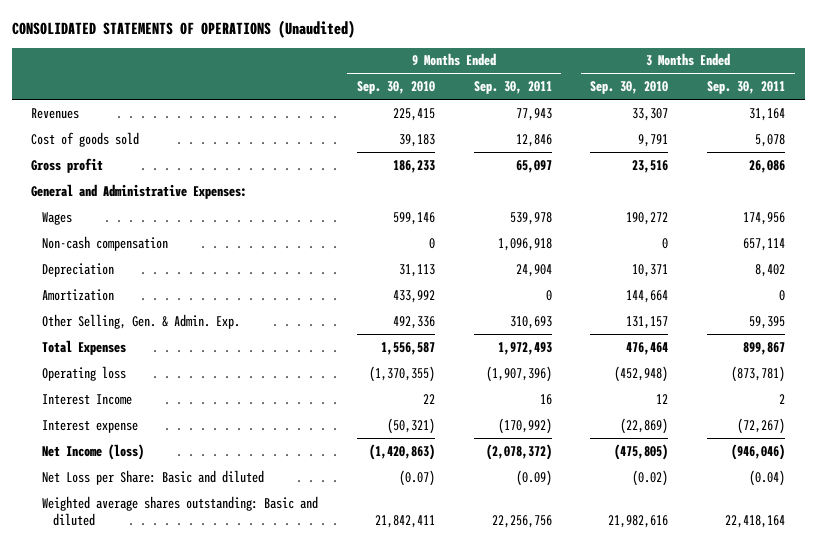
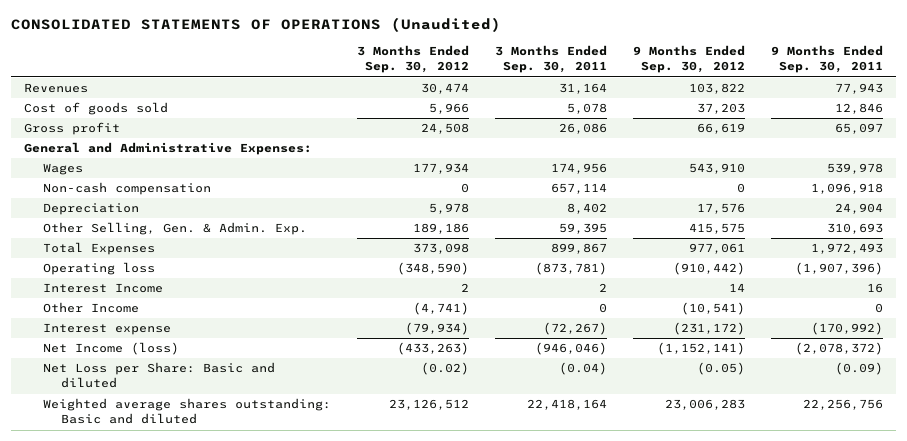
- | 9 Months Ended Sep. 30, 2010 | 9 Months Ended Sep. 30, 2011 | 3 Months Ended Sep. 30, 2010 | 3 Months Ended Sep. 30, 2011
+ | 3 Months Ended Sep. 30, 2012 | 3 Months Ended Sep. 30, 2011 | 9 Months Ended Sep. 30, 2012 | 9 Months Ended Sep. 30, 2011
- Amortization | 433,992 | 0 | 144,664 | 0
+ Other Income | (4,741) | 0 | (10,541) | 0

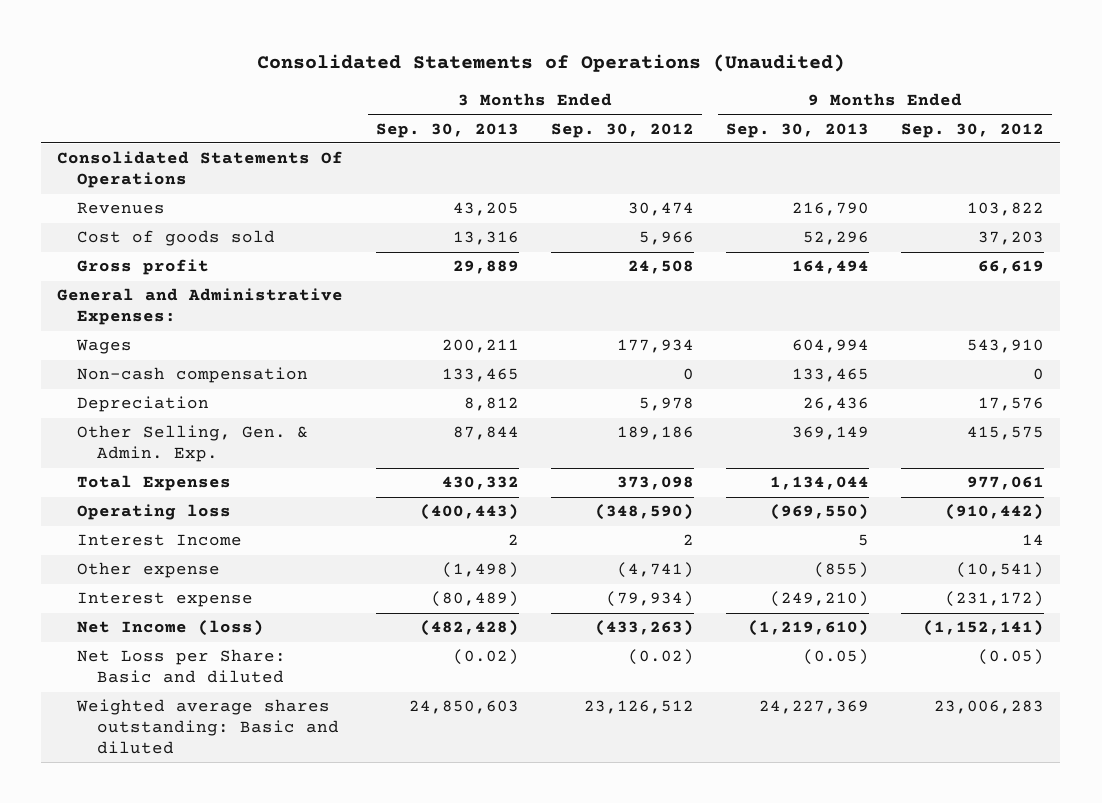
- CONSOLIDATED STATEMENTS OF OPERATIONS (Unaudited)
+ Consolidated Statements of Operations (Unaudited)
- | 3 Months Ended Sep. 30, 2012 | 3 Months Ended Sep. 30, 2011 | 9 Months Ended Sep. 30, 2012 | 9 Months Ended Sep. 30, 2011
+ | 3 Months Ended Sep. 30, 2013 | 3 Months Ended Sep. 30, 2012 | 9 Months Ended Sep. 30, 2013 | 9 Months Ended Sep. 30, 2012
+ Consolidated Statements Of Operations
- Other Income | (4,741) | 0 | (10,541) | 0
+ Other expense | (1,498) | (4,741) | (855) | (10,541)

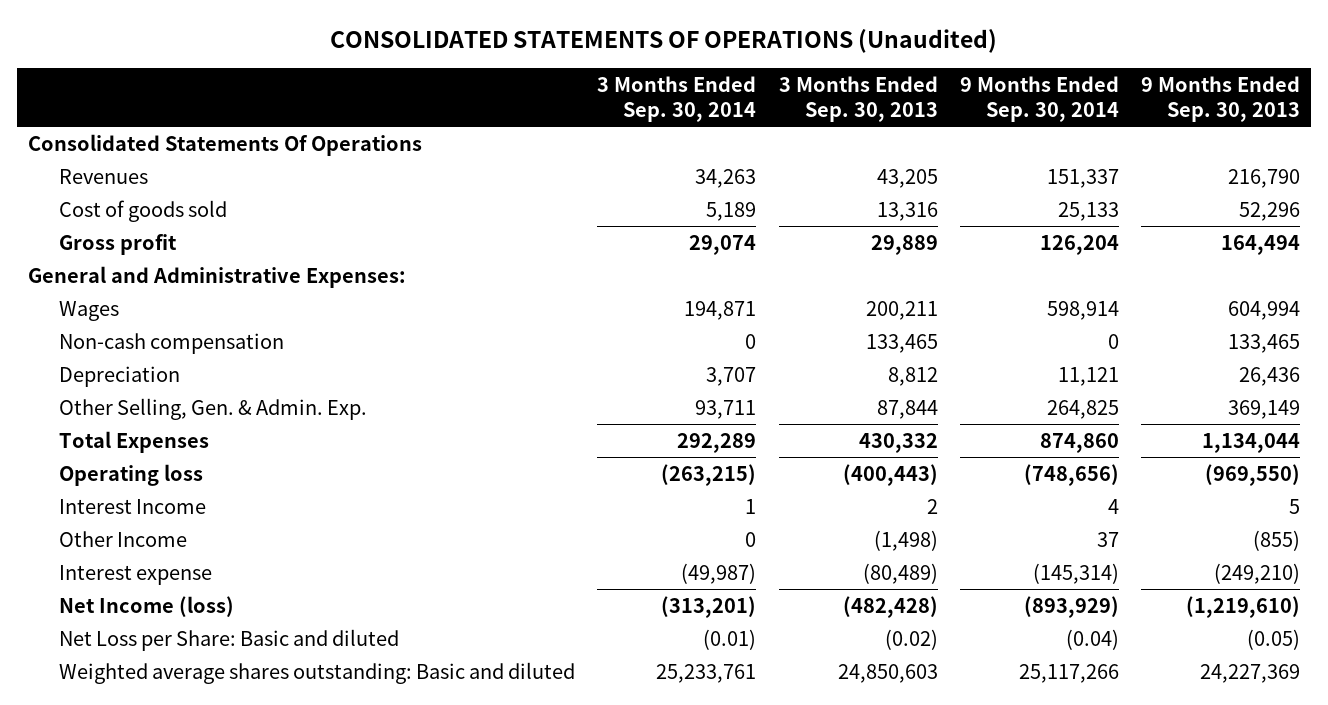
- Consolidated Statements of Operations (Unaudited)
+ CONSOLIDATED STATEMENTS OF OPERATIONS (Unaudited)
- | 3 Months Ended Sep. 30, 2013 | 3 Months Ended Sep. 30, 2012 | 9 Months Ended Sep. 30, 2013 | 9 Months Ended Sep. 30, 2012
+ | 3 Months Ended Sep. 30, 2014 | 3 Months Ended Sep. 30, 2013 | 9 Months Ended Sep. 30, 2014 | 9 Months Ended Sep. 30, 2013
- Other expense | (1,498) | (4,741) | (855) | (10,541)
+ Other Income | 0 | (1,498) | 37 | (855)

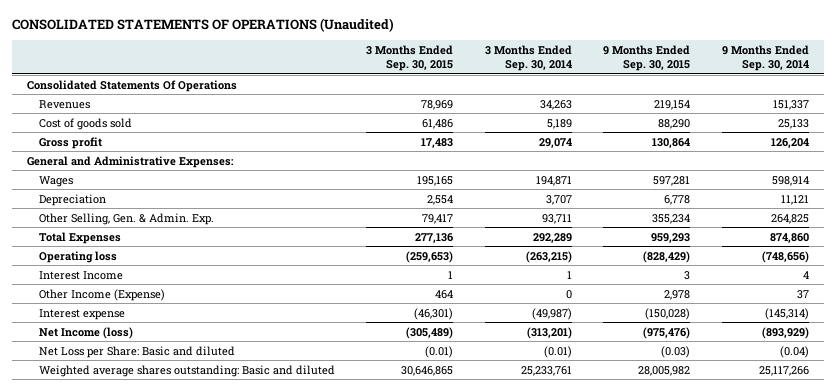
- | 3 Months Ended Sep. 30, 2014 | 3 Months Ended Sep. 30, 2013 | 9 Months Ended Sep. 30, 2014 | 9 Months Ended Sep. 30, 2013
+ | 3 Months Ended Sep. 30, 2015 | 3 Months Ended Sep. 30, 2014 | 9 Months Ended Sep. 30, 2015 | 9 Months Ended Sep. 30, 2014
- Non-cash compensation | 0 | 133,465 | 0 | 133,465
- Other Income | 0 | (1,498) | 37 | (855)
+ Other Income (Expense) | 464 | 0 | 2,978 | 37

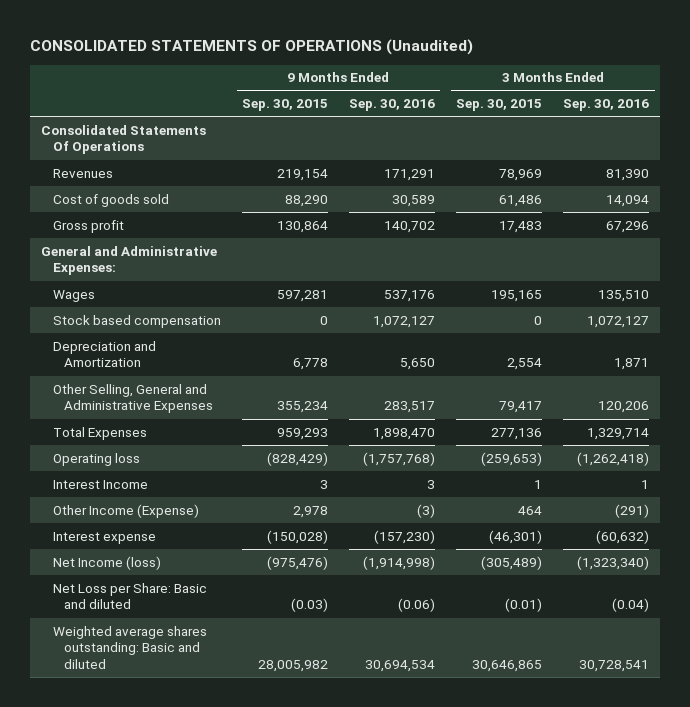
- | 3 Months Ended Sep. 30, 2015 | 3 Months Ended Sep. 30, 2014 | 9 Months Ended Sep. 30, 2015 | 9 Months Ended Sep. 30, 2014
+ | 9 Months Ended Sep. 30, 2015 | 9 Months Ended Sep. 30, 2016 | 3 Months Ended Sep. 30, 2015 | 3 Months Ended Sep. 30, 2016
- Depreciation | 2,554 | 3,707 | 6,778 | 11,121
- Other Selling, Gen. & Admin. Exp. | 79,417 | 93,711 | 355,234 | 264,825
+ Stock based compensation | 0 | 1,072,127 | 0 | 1,072,127
+ Depreciation and Amortization | 6,778 | 5,650 | 2,554 | 1,871
+ Other Selling, General and Administrative Expenses | 355,234 | 283,517 | 79,417 | 120,206

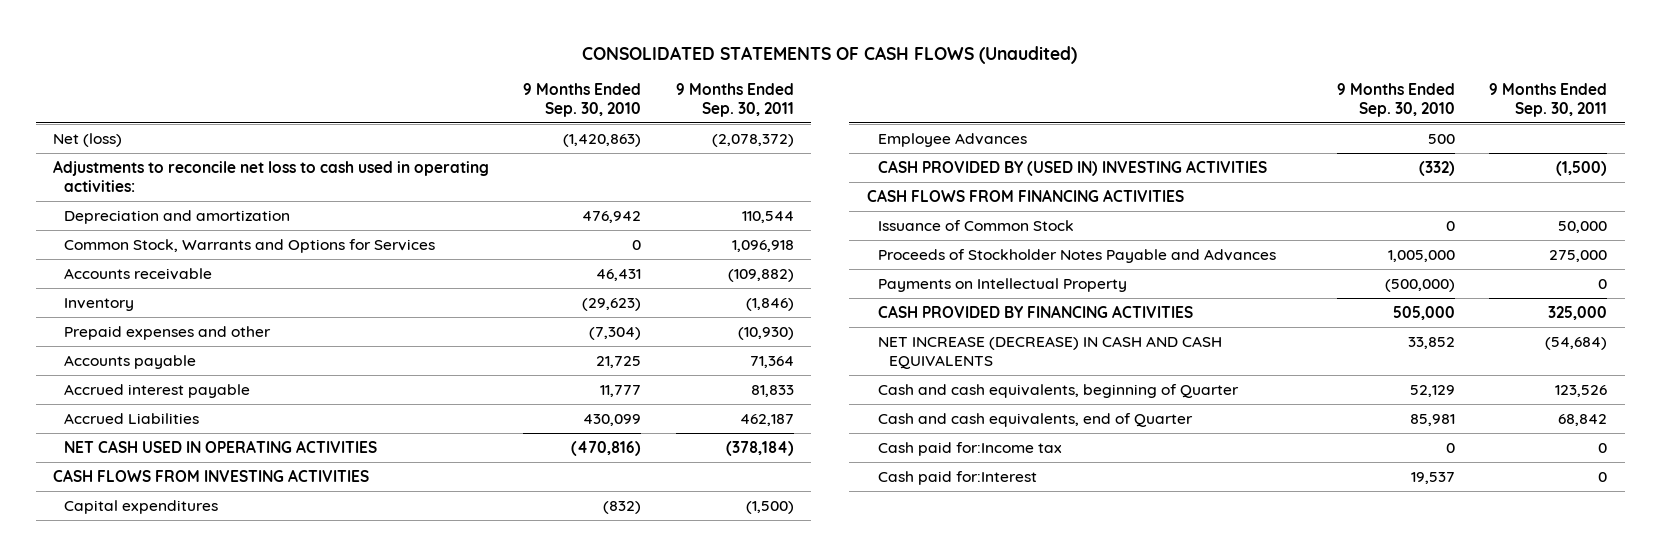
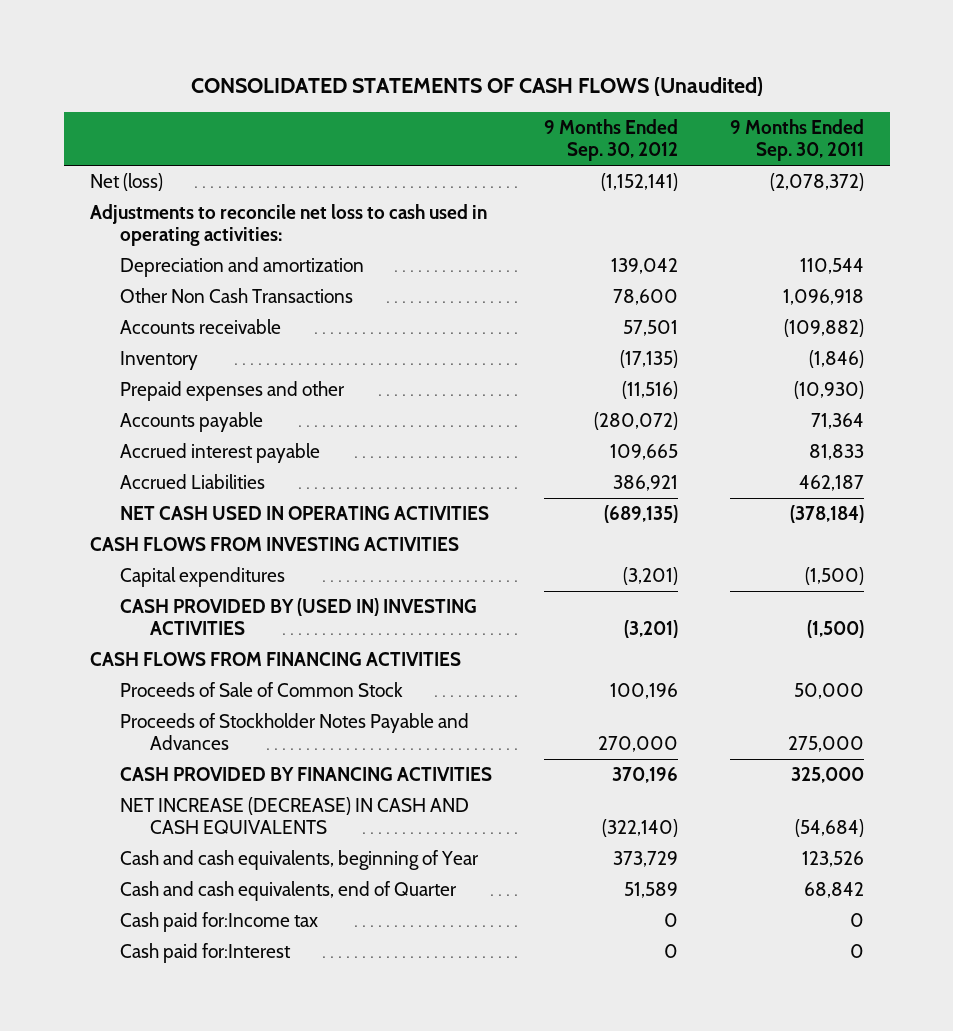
- | 9 Months Ended Sep. 30, 2010 | 9 Months Ended Sep. 30, 2011
+ | 9 Months Ended Sep. 30, 2012 | 9 Months Ended Sep. 30, 2011
- Common Stock, Warrants and Options for Services | 0 | 1,096,918
+ Other Non Cash Transactions | 78,600 | 1,096,918
- Employee Advances | 500 |
- Issuance of Common Stock | 0 | 50,000
+ Proceeds of Sale of Common Stock | 100,196 | 50,000
- Payments on Intellectual Property | (500,000) | 0
- Cash and cash equivalents, beginning of Quarter | 52,129 | 123,526
+ Cash and cash equivalents, beginning of Year | 373,729 | 123,526

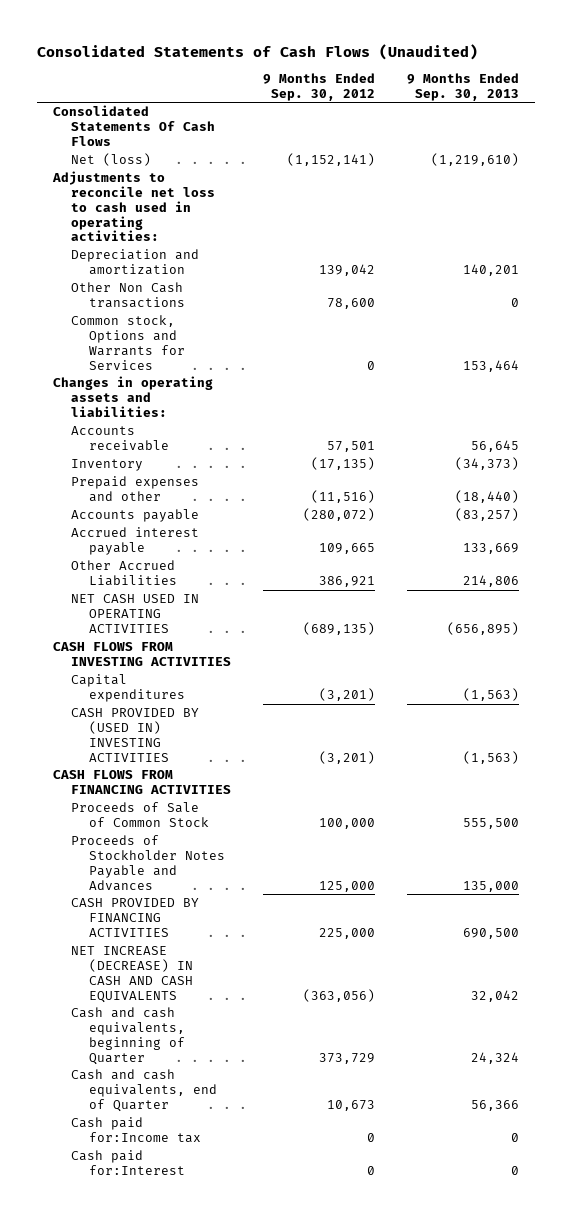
- CONSOLIDATED STATEMENTS OF CASH FLOWS (Unaudited)
+ Consolidated Statements of Cash Flows (Unaudited)
- | 9 Months Ended Sep. 30, 2012 | 9 Months Ended Sep. 30, 2011
+ | 9 Months Ended Sep. 30, 2012 | 9 Months Ended Sep. 30, 2013
+ Consolidated Statements Of Cash Flows
- Other Non Cash Transactions | 78,600 | 1,096,918
+ Other Non Cash transactions | 78,600 | 0
+ Common stock, Options and Warrants for Services | 0 | 153,464
+ Changes in operating assets and liabilities:
- Accrued Liabilities | 386,921 | 462,187
+ Other Accrued Liabilities | 386,921 | 214,806
- Proceeds of Sale of Common Stock | 100,196 | 50,000
- Proceeds of Stockholder Notes Payable and Advances | 270,000 | 275,000
- CASH PROVIDED BY FINANCING ACTIVITIES | 370,196 | 325,000
- NET INCREASE (DECREASE) IN CASH AND CASH EQUIVALENTS | (322,140) | (54,684)
- Cash and cash equivalents, beginning of Year | 373,729 | 123,526
- Cash and cash equivalents, end of Quarter | 51,589 | 68,842
+ Proceeds of Sale of Common Stock | 100,000 | 555,500
+ Proceeds of Stockholder Notes Payable and Advances | 125,000 | 135,000
+ CASH PROVIDED BY FINANCING ACTIVITIES | 225,000 | 690,500
+ NET INCREASE (DECREASE) IN CASH AND CASH EQUIVALENTS | (363,056) | 32,042
+ Cash and cash equivalents, beginning of Quarter | 373,729 | 24,324
+ Cash and cash equivalents, end of Quarter | 10,673 | 56,366

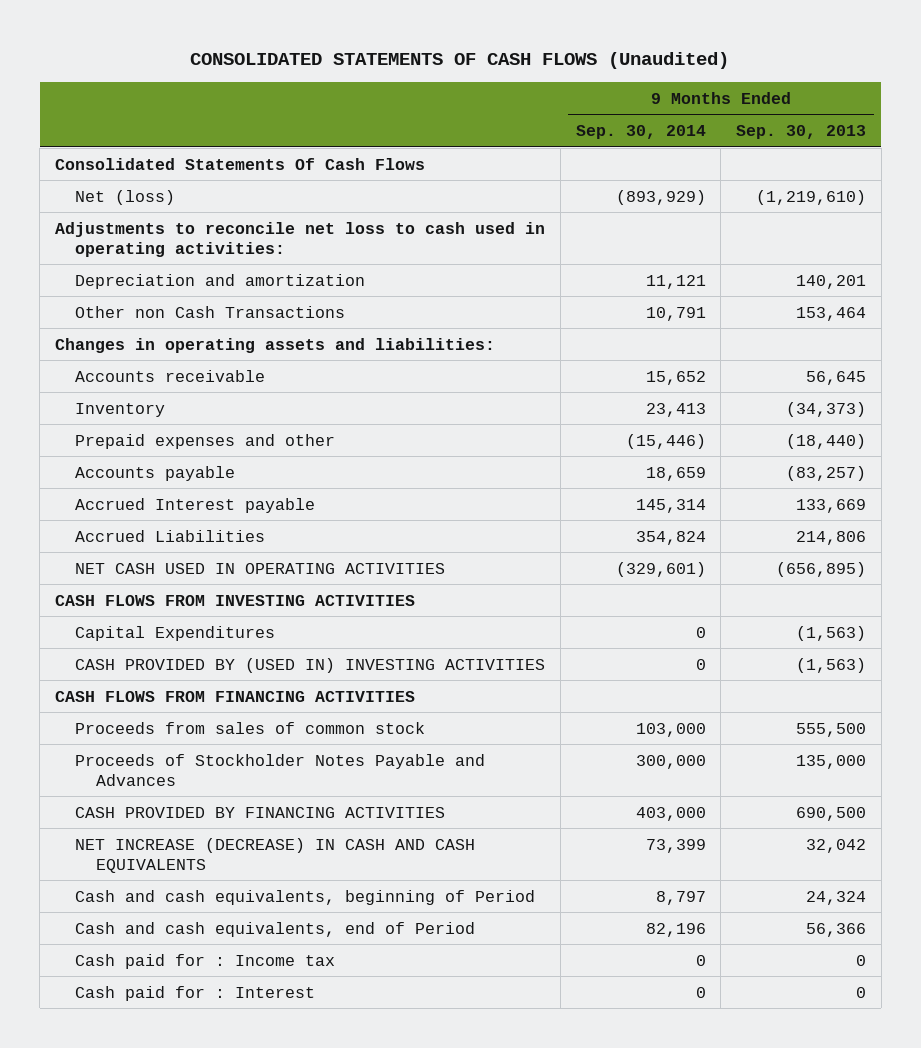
- Consolidated Statements of Cash Flows (Unaudited)
+ CONSOLIDATED STATEMENTS OF CASH FLOWS (Unaudited)
- | 9 Months Ended Sep. 30, 2012 | 9 Months Ended Sep. 30, 2013
+ | 9 Months Ended Sep. 30, 2014 | 9 Months Ended Sep. 30, 2013
- Other Non Cash transactions | 78,600 | 0
- Common stock, Options and Warrants for Services | 0 | 153,464
+ Other non Cash Transactions | 10,791 | 153,464
- Accrued interest payable | 109,665 | 133,669
- Other Accrued Liabilities | 386,921 | 214,806
+ Accrued Interest payable | 145,314 | 133,669
+ Accrued Liabilities | 354,824 | 214,806
- Capital expenditures | (3,201) | (1,563)
+ Capital Expenditures | 0 | (1,563)
- Proceeds of Sale of Common Stock | 100,000 | 555,500
+ Proceeds from sales of common stock | 103,000 | 555,500
- Cash and cash equivalents, beginning of Quarter | 373,729 | 24,324
- Cash and cash equivalents, end of Quarter | 10,673 | 56,366
- Cash paid for:Income tax | 0 | 0
- Cash paid for:Interest | 0 | 0
+ Cash and cash equivalents, beginning of Period | 8,797 | 24,324
+ Cash and cash equivalents, end of Period | 82,196 | 56,366
+ Cash paid for : Income tax | 0 | 0
+ Cash paid for : Interest | 0 | 0

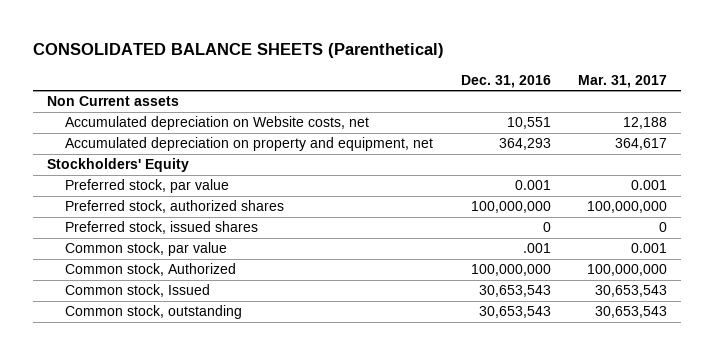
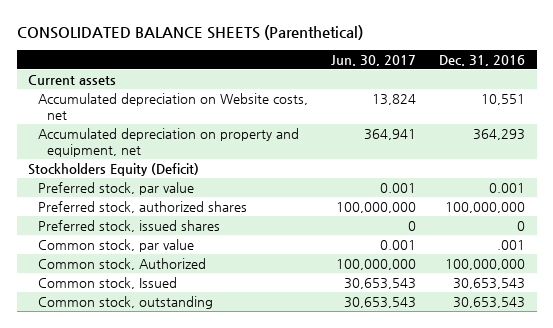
- | Dec. 31, 2016 | Mar. 31, 2017
+ | Jun. 30, 2017 | Dec. 31, 2016
- Non Current assets
+ Current assets
- Stockholders' Equity
+ Stockholders Equity (Deficit)

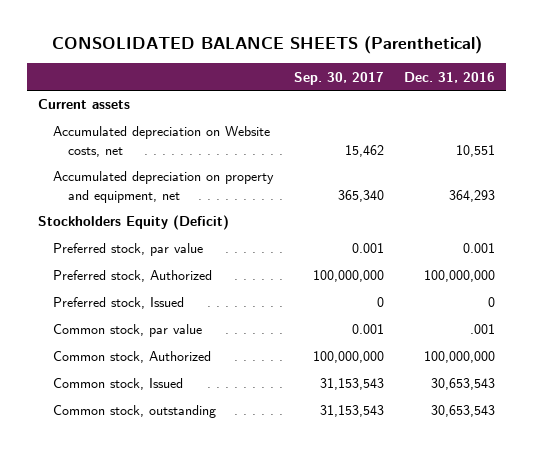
- | Jun. 30, 2017 | Dec. 31, 2016
+ | Sep. 30, 2017 | Dec. 31, 2016
- Preferred stock, authorized shares | 100,000,000 | 100,000,000
- Preferred stock, issued shares | 0 | 0
+ Preferred stock, Authorized | 100,000,000 | 100,000,000
+ Preferred stock, Issued | 0 | 0

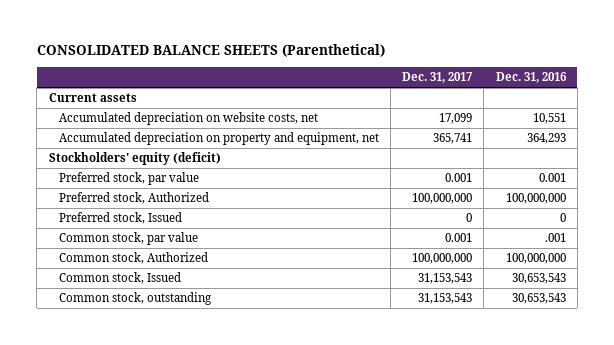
- | Sep. 30, 2017 | Dec. 31, 2016
+ | Dec. 31, 2017 | Dec. 31, 2016
- Accumulated depreciation on Website costs, net | 15,462 | 10,551
+ Accumulated depreciation on website costs, net | 17,099 | 10,551
- Stockholders Equity (Deficit)
+ Stockholders' equity (deficit)

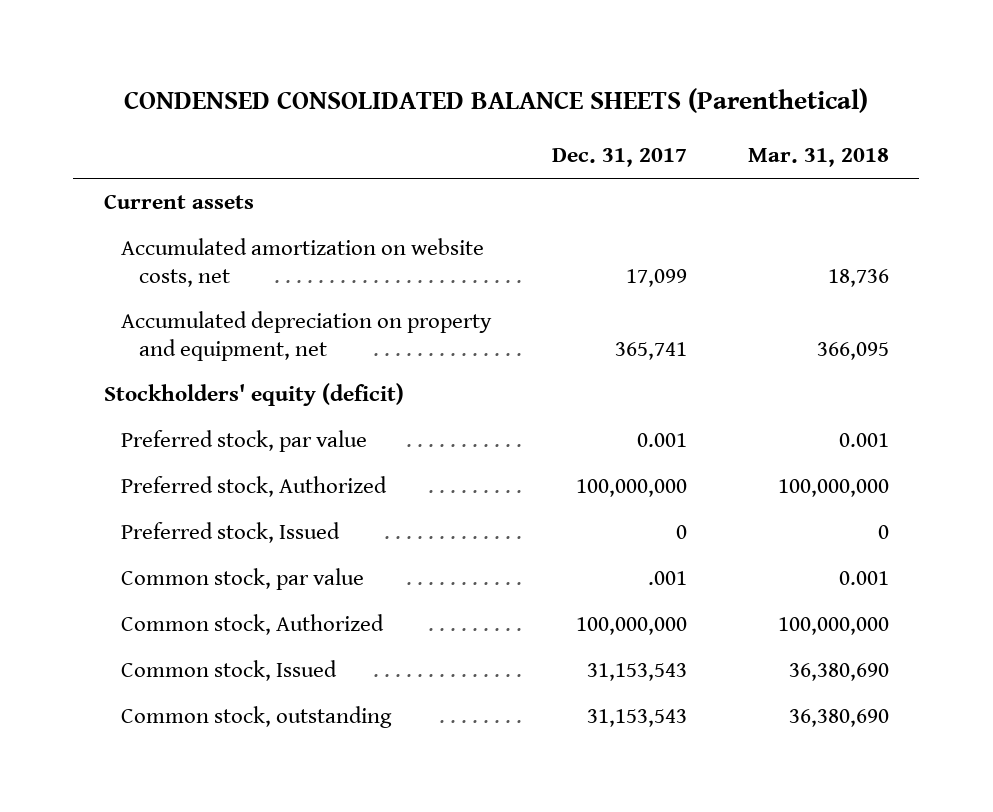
- CONSOLIDATED BALANCE SHEETS (Parenthetical)
+ CONDENSED CONSOLIDATED BALANCE SHEETS (Parenthetical)
- | Dec. 31, 2017 | Dec. 31, 2016
+ | Dec. 31, 2017 | Mar. 31, 2018
- Accumulated depreciation on website costs, net | 17,099 | 10,551
+ Accumulated amortization on website costs, net | 17,099 | 18,736
- Common stock, par value | 0.001 | .001
+ Common stock, par value | .001 | 0.001

